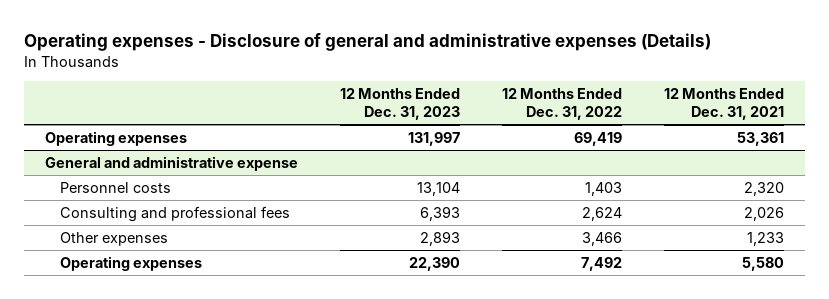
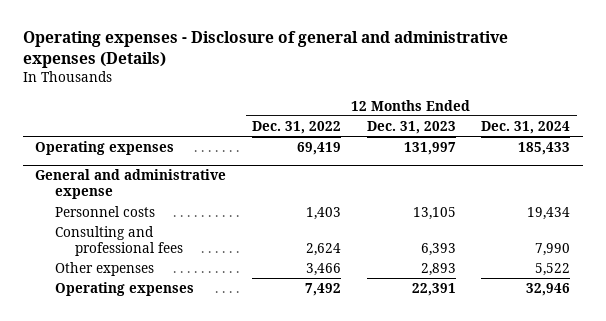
- | 12 Months Ended Dec. 31, 2023 | 12 Months Ended Dec. 31, 2022 | 12 Months Ended Dec. 31, 2021
+ | 12 Months Ended Dec. 31, 2022 | 12 Months Ended Dec. 31, 2023 | 12 Months Ended Dec. 31, 2024
@ General and administrative expense
- Personnel costs | 13,104 | 1,403 | 2,320
+ Personnel costs | 1,403 | 13,105 | 19,434
- Operating expenses | 22,390 | 7,492 | 5,580
+ Operating expenses | 7,492 | 22,391 | 32,946

